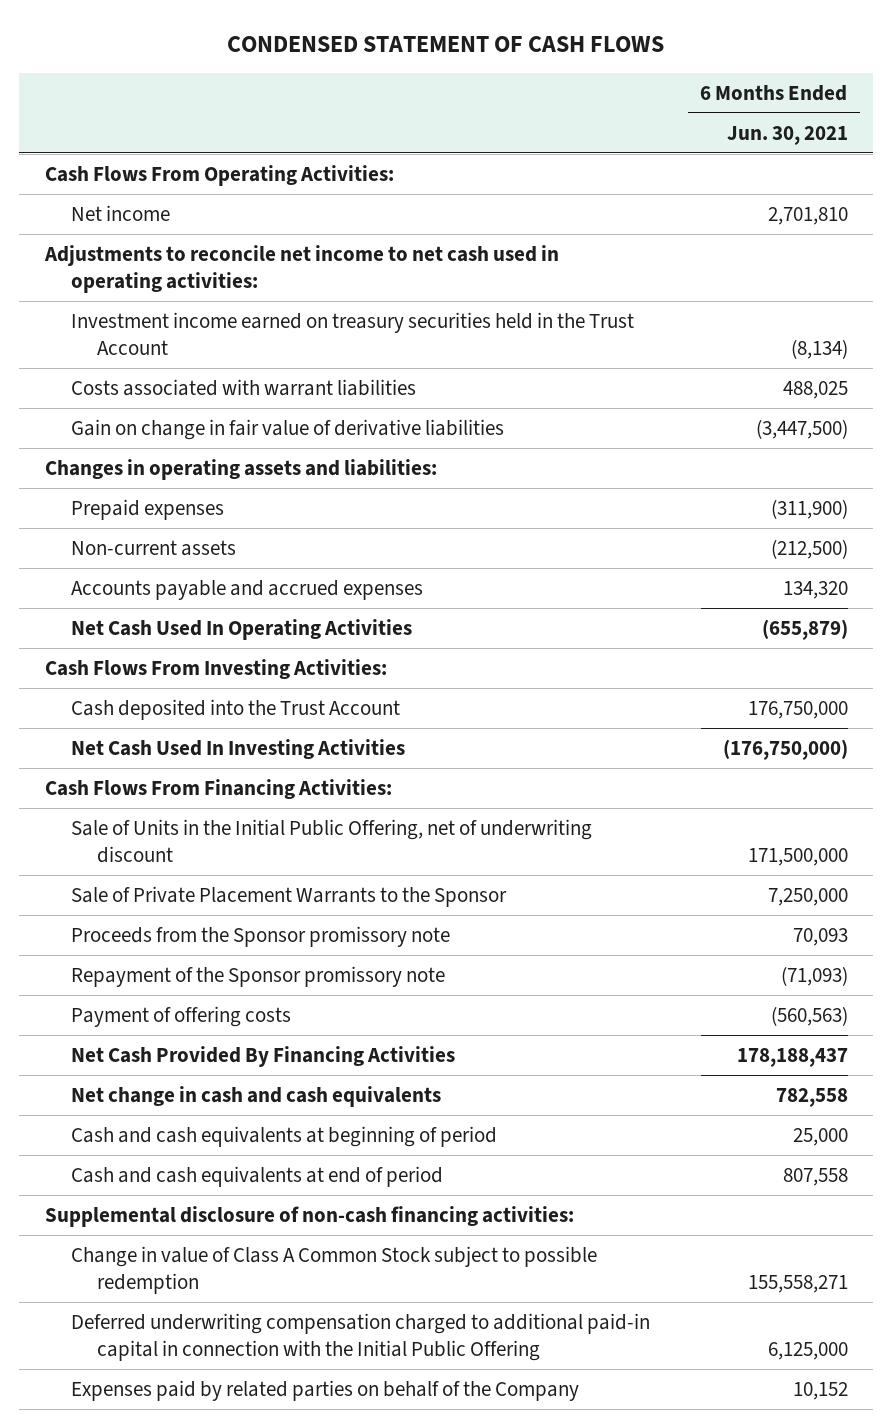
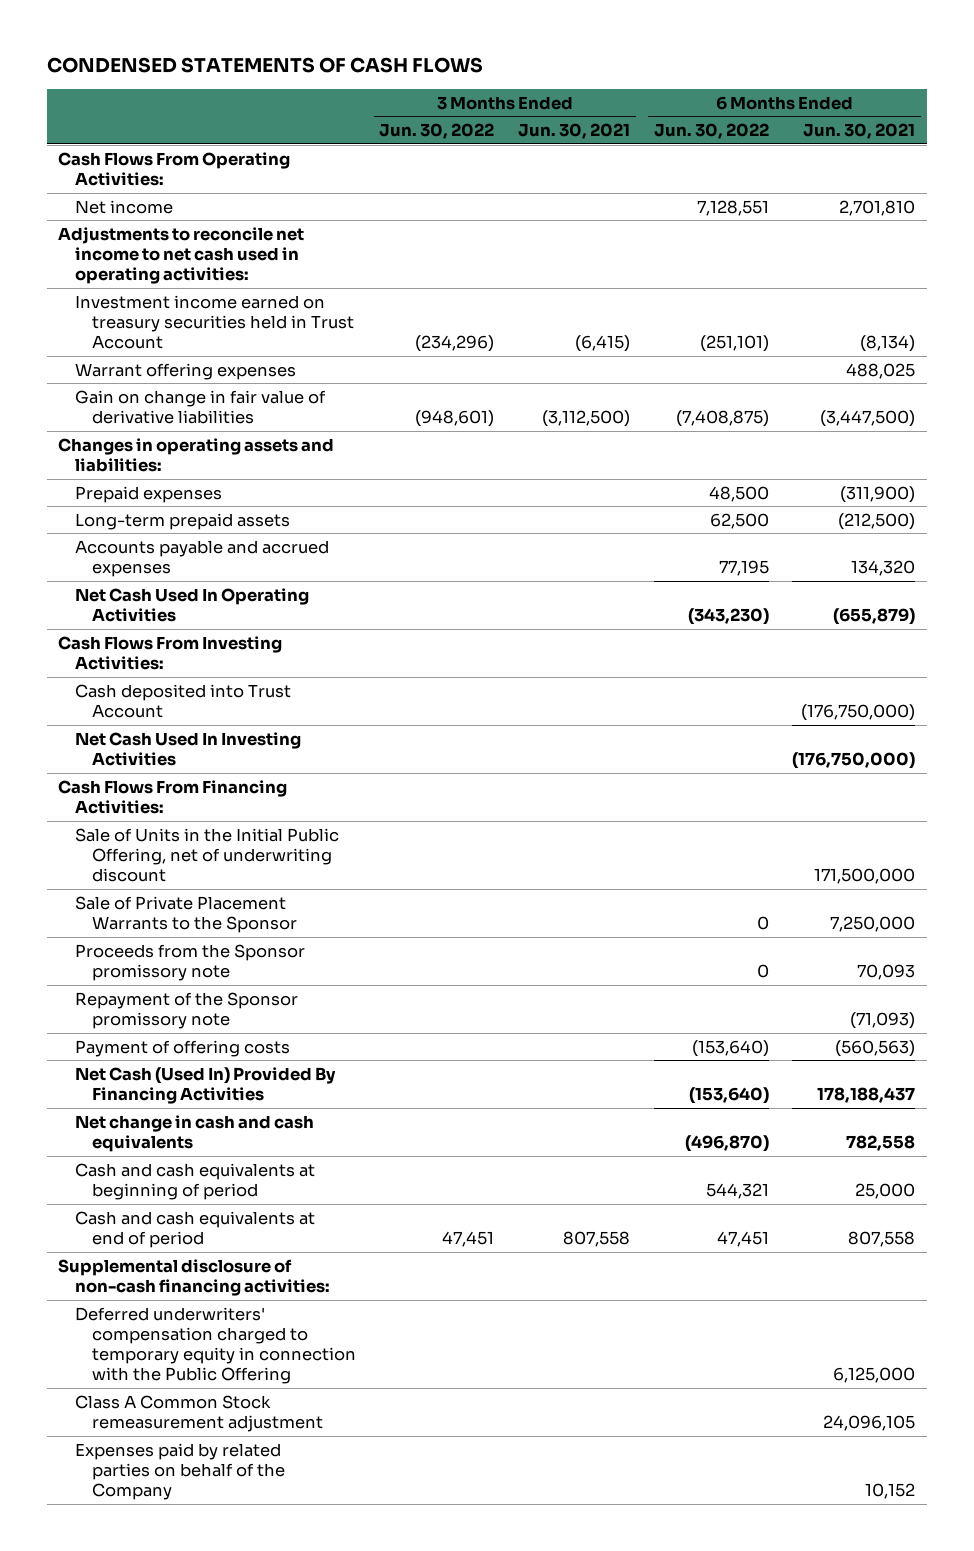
- CONDENSED STATEMENT OF CASH FLOWS
+ CONDENSED STATEMENTS OF CASH FLOWS
- | 6 Months Ended Jun. 30, 2021
+ | 3 Months Ended Jun. 30, 2022 | 3 Months Ended Jun. 30, 2021 | 6 Months Ended Jun. 30, 2022 | 6 Months Ended Jun. 30, 2021
- Investment income earned on treasury securities held in the Trust Account | (8,134)
- Costs associated with warrant liabilities | 488,025
+ Investment income earned on treasury securities held in Trust Account | (234,296) | (6,415) | (251,101) | (8,134)
+ Warrant offering expenses | | | | 488,025
- Non-current assets | (212,500)
+ Long-term prepaid assets | | | 62,500 | (212,500)
- Cash deposited into the Trust Account | 176,750,000
+ Cash deposited into Trust Account | | | | (176,750,000)
- Net Cash Provided By Financing Activities | 178,188,437
+ Net Cash (Used In) Provided By Financing Activities | | | (153,640) | 178,188,437
- Change in value of Class A Common Stock subject to possible redemption | 155,558,271
- Deferred underwriting compensation charged to additional paid-in capital in connection with the Initial Public Offering | 6,125,000
+ Deferred underwriters' compensation charged to temporary equity in connection with the Public Offering | | | | 6,125,000
+ Class A Common Stock remeasurement adjustment | | | | 24,096,105

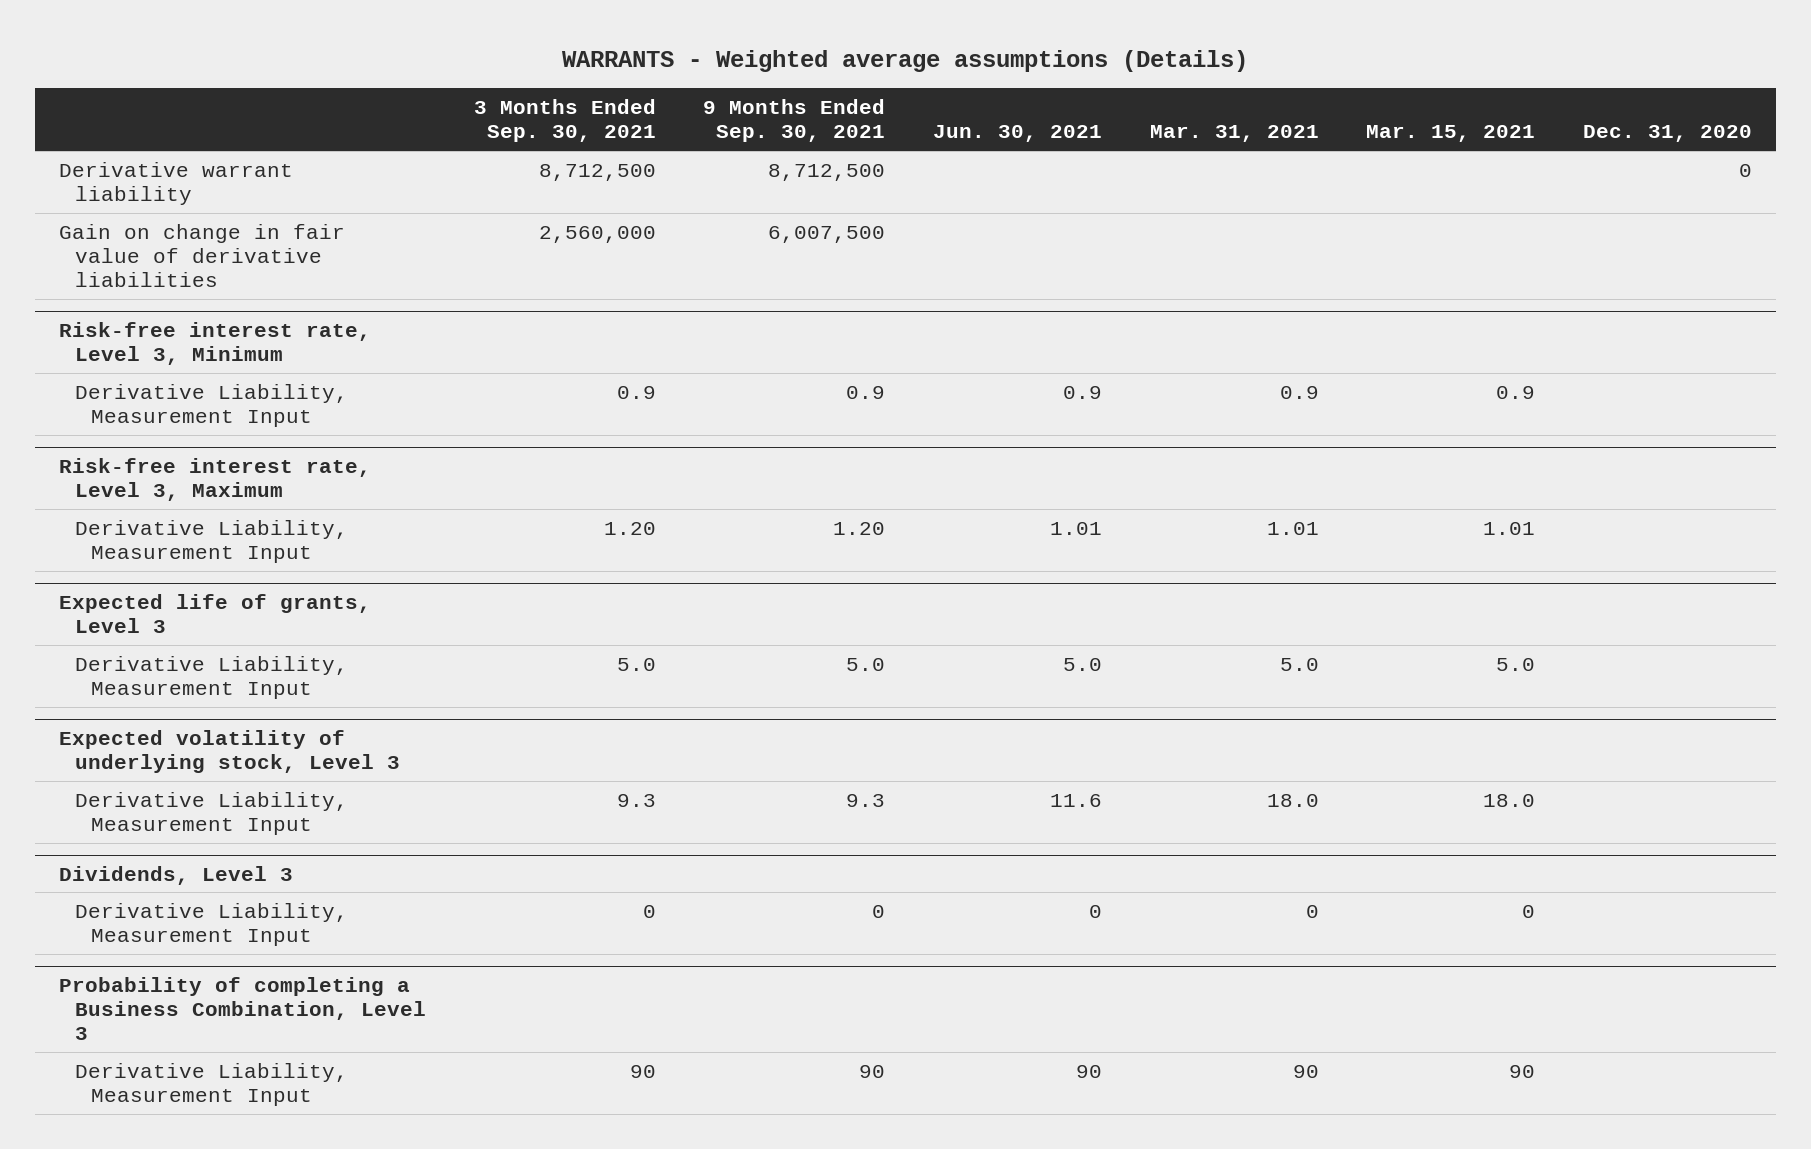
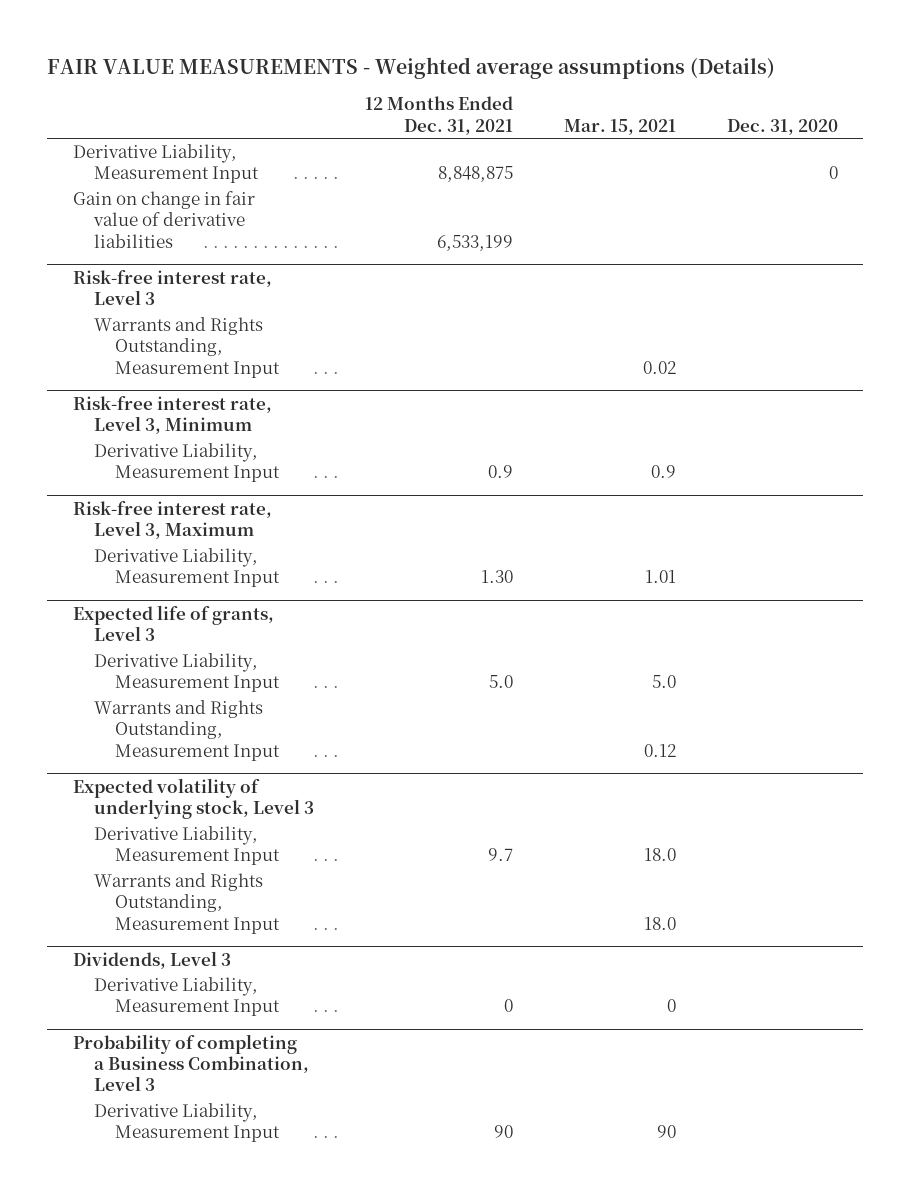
- WARRANTS - Weighted average assumptions (Details)
+ FAIR VALUE MEASUREMENTS - Weighted average assumptions (Details)
- | 3 Months Ended Sep. 30, 2021 | 9 Months Ended Sep. 30, 2021 | Jun. 30, 2021 | Mar. 31, 2021 | Mar. 15, 2021 | Dec. 31, 2020
+ | 12 Months Ended Dec. 31, 2021 | Mar. 15, 2021 | Dec. 31, 2020
- Derivative warrant liability | 8,712,500 | 8,712,500 | | | | 0
+ Derivative Liability, Measurement Input | 8,848,875 | | 0
+ Risk-free interest rate, Level 3
+ Warrants and Rights Outstanding, Measurement Input | | 0.02 |
@ Expected life of grants, Level 3
+ Warrants and Rights Outstanding, Measurement Input | | 0.12 |
@ Expected volatility of underlying stock, Level 3
+ Warrants and Rights Outstanding, Measurement Input | | 18.0 |

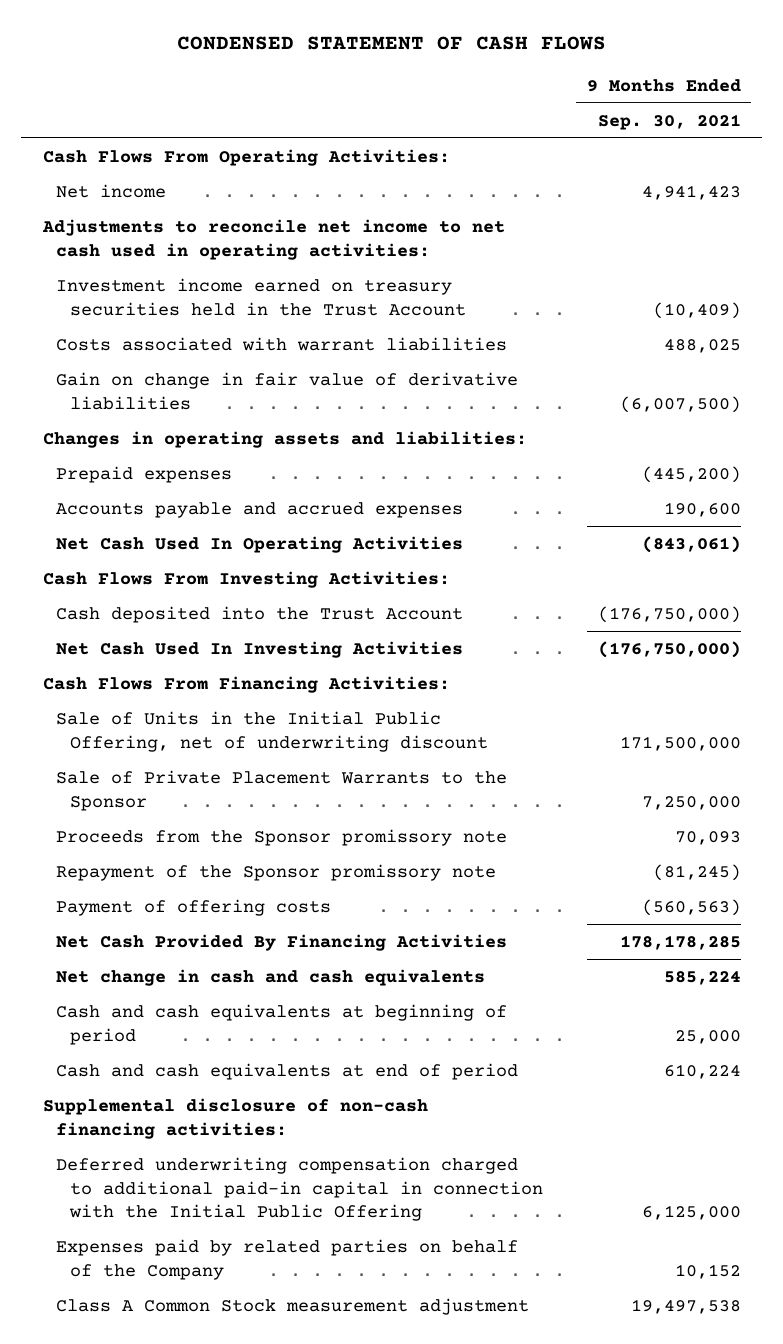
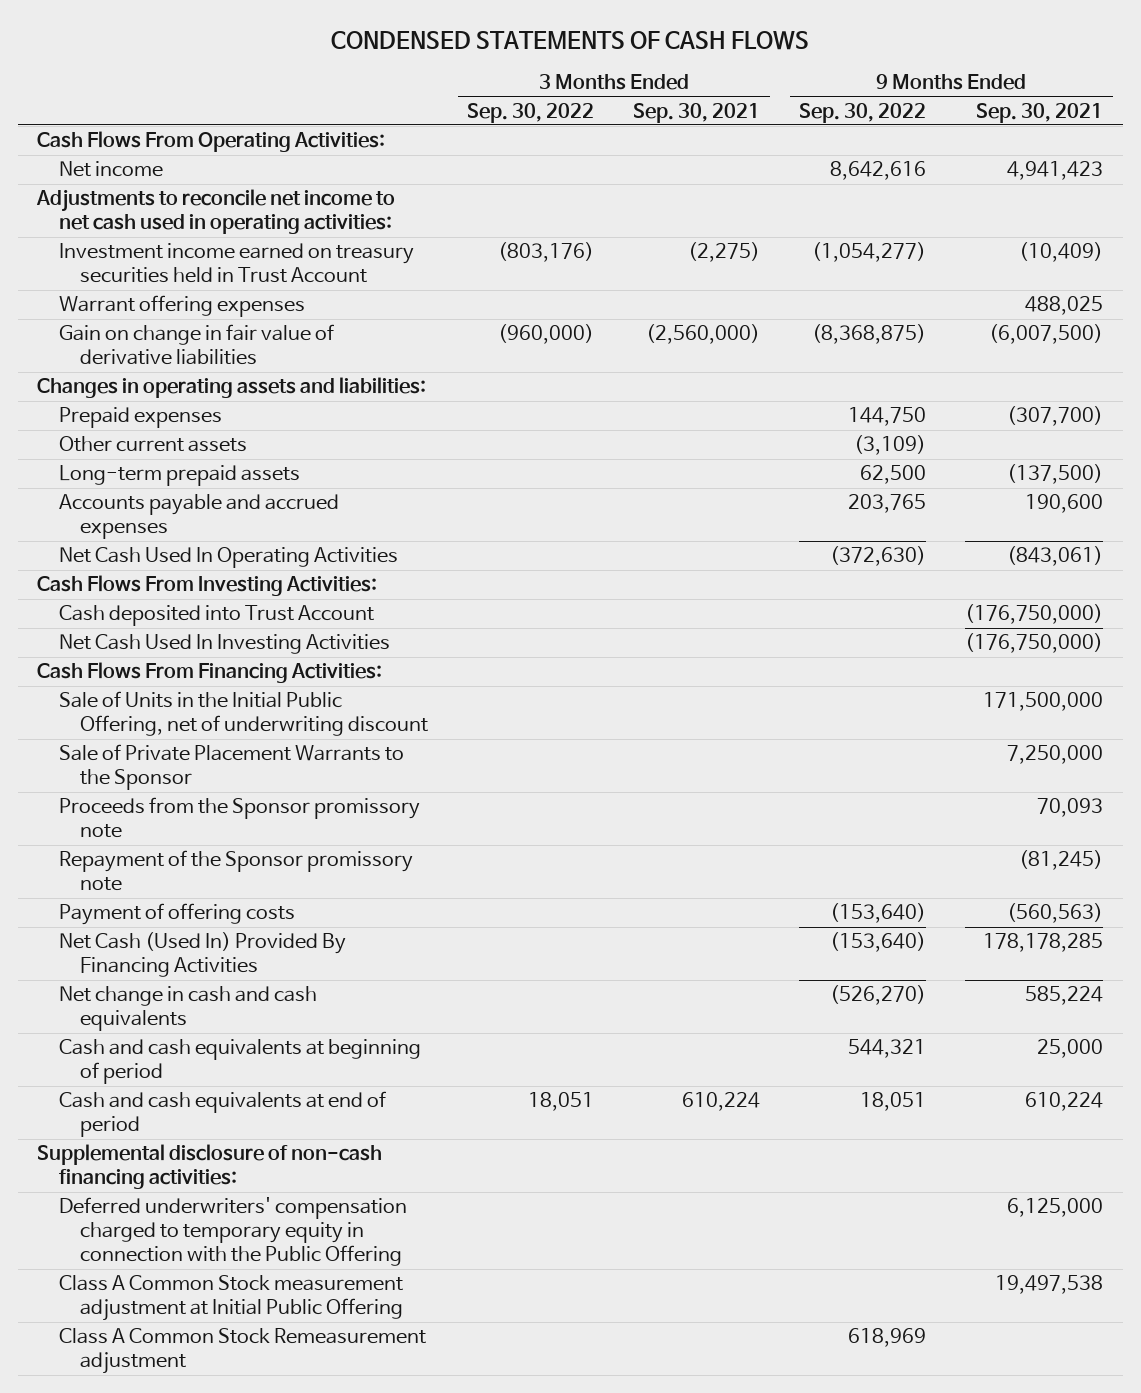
- CONDENSED STATEMENT OF CASH FLOWS
+ CONDENSED STATEMENTS OF CASH FLOWS
- | 9 Months Ended Sep. 30, 2021
+ | 3 Months Ended Sep. 30, 2022 | 3 Months Ended Sep. 30, 2021 | 9 Months Ended Sep. 30, 2022 | 9 Months Ended Sep. 30, 2021
- Investment income earned on treasury securities held in the Trust Account | (10,409)
- Costs associated with warrant liabilities | 488,025
+ Investment income earned on treasury securities held in Trust Account | (803,176) | (2,275) | (1,054,277) | (10,409)
+ Warrant offering expenses | | | | 488,025
- Prepaid expenses | (445,200)
+ Prepaid expenses | | | 144,750 | (307,700)
+ Other current assets | | | (3,109) |
+ Long-term prepaid assets | | | 62,500 | (137,500)
- Cash deposited into the Trust Account | (176,750,000)
+ Cash deposited into Trust Account | | | | (176,750,000)
- Net Cash Provided By Financing Activities | 178,178,285
+ Net Cash (Used In) Provided By Financing Activities | | | (153,640) | 178,178,285
- Deferred underwriting compensation charged to additional paid-in capital in connection with the Initial Public Offering | 6,125,000
- Expenses paid by related parties on behalf of the Company | 10,152
- Class A Common Stock measurement adjustment | 19,497,538
+ Deferred underwriters' compensation charged to temporary equity in connection with the Public Offering | | | | 6,125,000
+ Class A Common Stock measurement adjustment at Initial Public Offering | | | | 19,497,538
+ Class A Common Stock Remeasurement adjustment | | | 618,969 |

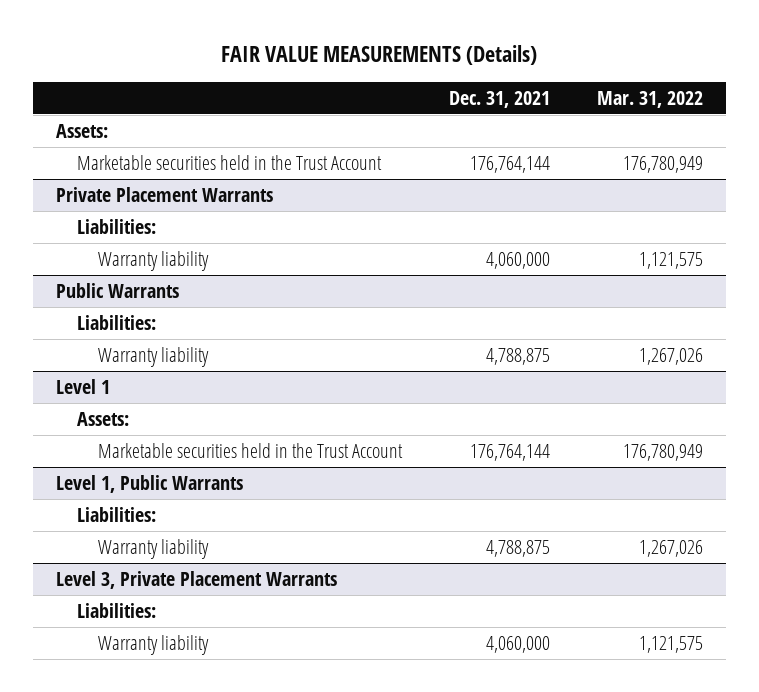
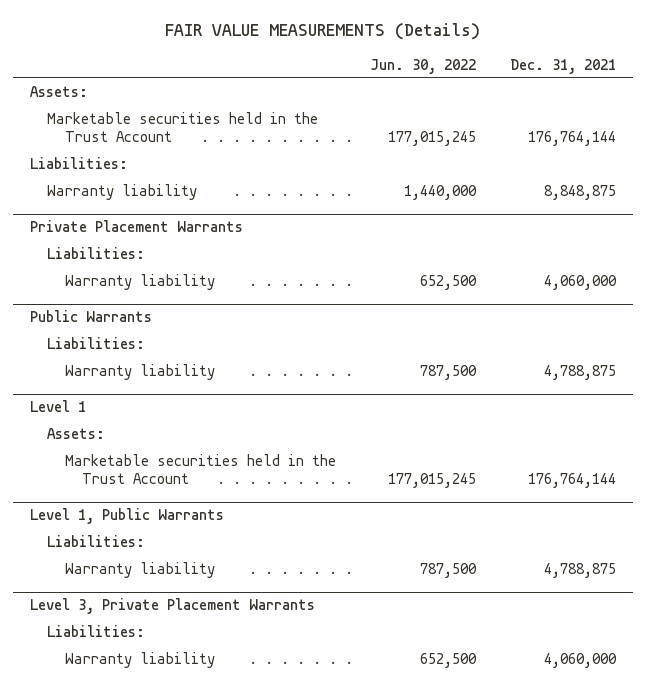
- | Dec. 31, 2021 | Mar. 31, 2022
+ | Jun. 30, 2022 | Dec. 31, 2021
+ Liabilities:
+ Warranty liability | 1,440,000 | 8,848,875

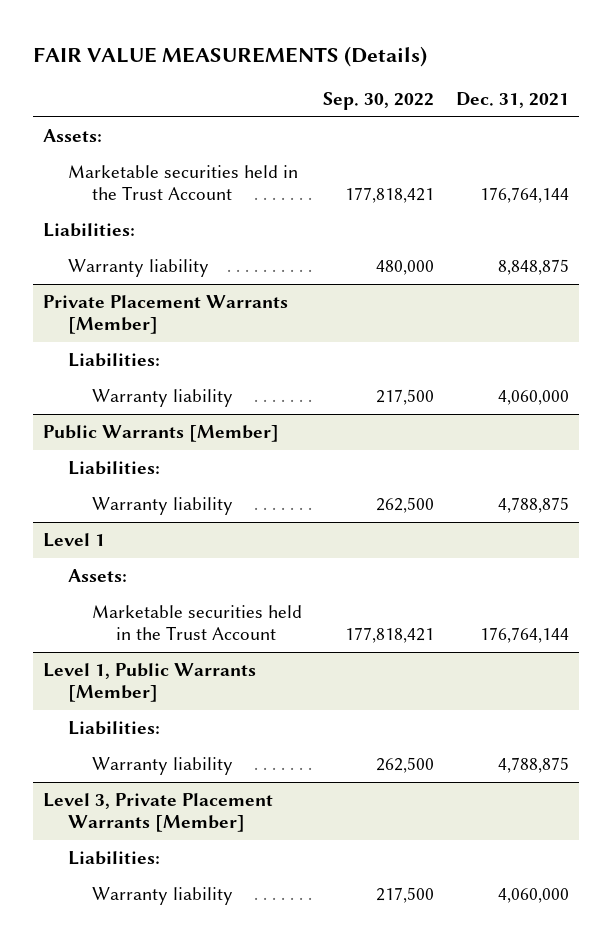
- | Jun. 30, 2022 | Dec. 31, 2021
+ | Sep. 30, 2022 | Dec. 31, 2021
- Private Placement Warrants
+ Private Placement Warrants [Member]
- Public Warrants
+ Public Warrants [Member]
- Level 1, Public Warrants
+ Level 1, Public Warrants [Member]
- Level 3, Private Placement Warrants
+ Level 3, Private Placement Warrants [Member]

